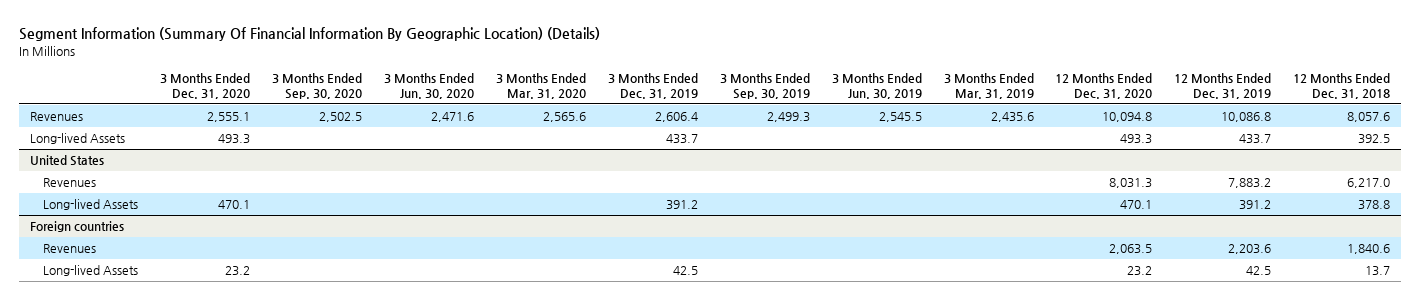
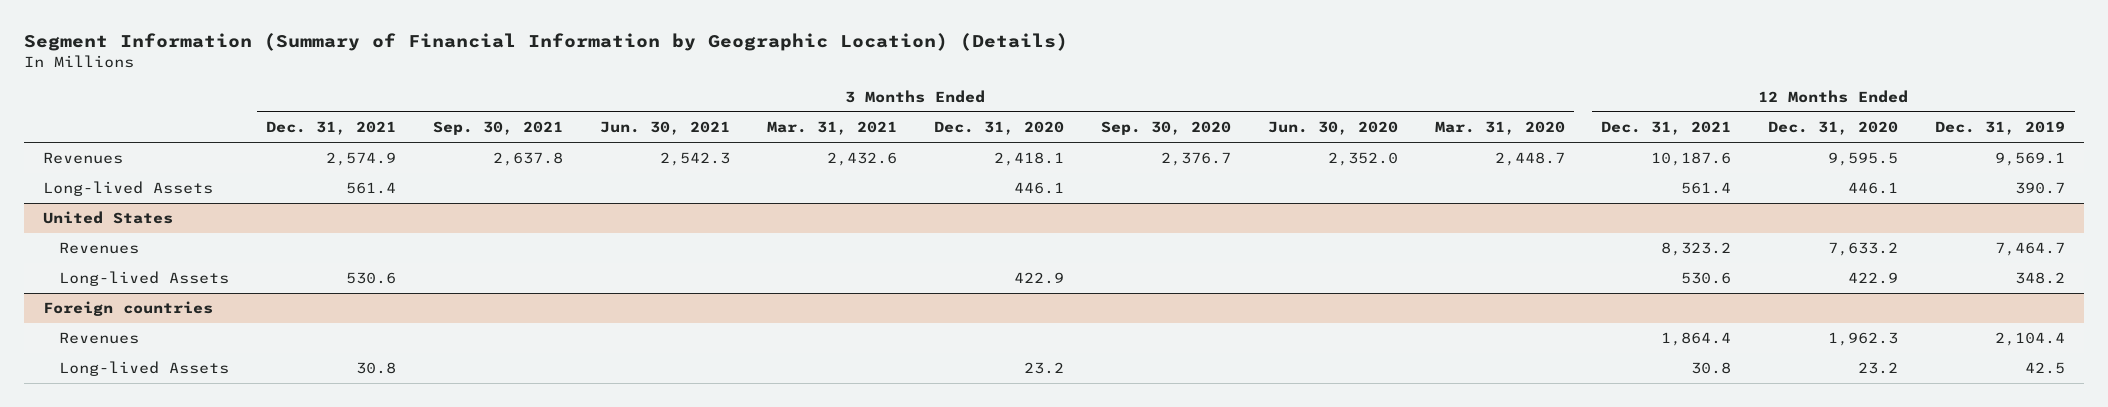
- Segment Information (Summary Of Financial Information By Geographic Location) (Details)
+ Segment Information (Summary of Financial Information by Geographic Location) (Details)
- | 3 Months Ended Dec. 31, 2020 | 3 Months Ended Sep. 30, 2020 | 3 Months Ended Jun. 30, 2020 | 3 Months Ended Mar. 31, 2020 | 3 Months Ended Dec. 31, 2019 | 3 Months Ended Sep. 30, 2019 | 3 Months Ended Jun. 30, 2019 | 3 Months Ended Mar. 31, 2019 | 12 Months Ended Dec. 31, 2020 | 12 Months Ended Dec. 31, 2019 | 12 Months Ended Dec. 31, 2018
+ | 3 Months Ended Dec. 31, 2021 | 3 Months Ended Sep. 30, 2021 | 3 Months Ended Jun. 30, 2021 | 3 Months Ended Mar. 31, 2021 | 3 Months Ended Dec. 31, 2020 | 3 Months Ended Sep. 30, 2020 | 3 Months Ended Jun. 30, 2020 | 3 Months Ended Mar. 31, 2020 | 12 Months Ended Dec. 31, 2021 | 12 Months Ended Dec. 31, 2020 | 12 Months Ended Dec. 31, 2019
- Revenues | 2,555.1 | 2,502.5 | 2,471.6 | 2,565.6 | 2,606.4 | 2,499.3 | 2,545.5 | 2,435.6 | 10,094.8 | 10,086.8 | 8,057.6
- Long-lived Assets | 493.3 | | | | 433.7 | | | | 493.3 | 433.7 | 392.5
+ Revenues | 2,574.9 | 2,637.8 | 2,542.3 | 2,432.6 | 2,418.1 | 2,376.7 | 2,352.0 | 2,448.7 | 10,187.6 | 9,595.5 | 9,569.1
+ Long-lived Assets | 561.4 | | | | 446.1 | | | | 561.4 | 446.1 | 390.7
@ United States
- Revenues | | | | | | | | | 8,031.3 | 7,883.2 | 6,217.0
- Long-lived Assets | 470.1 | | | | 391.2 | | | | 470.1 | 391.2 | 378.8
+ Revenues | | | | | | | | | 8,323.2 | 7,633.2 | 7,464.7
+ Long-lived Assets | 530.6 | | | | 422.9 | | | | 530.6 | 422.9 | 348.2
@ Foreign countries
- Revenues | | | | | | | | | 2,063.5 | 2,203.6 | 1,840.6
+ Revenues | | | | | | | | | 1,864.4 | 1,962.3 | 2,104.4

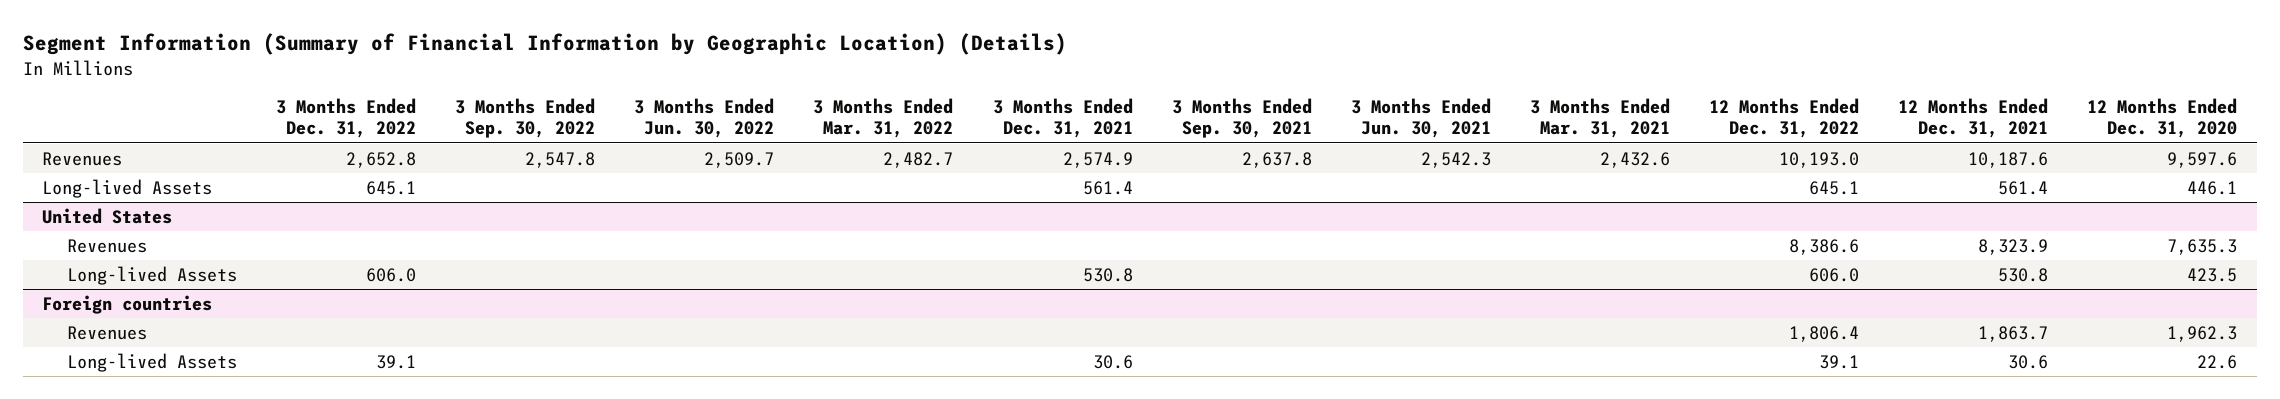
- | 3 Months Ended Dec. 31, 2021 | 3 Months Ended Sep. 30, 2021 | 3 Months Ended Jun. 30, 2021 | 3 Months Ended Mar. 31, 2021 | 3 Months Ended Dec. 31, 2020 | 3 Months Ended Sep. 30, 2020 | 3 Months Ended Jun. 30, 2020 | 3 Months Ended Mar. 31, 2020 | 12 Months Ended Dec. 31, 2021 | 12 Months Ended Dec. 31, 2020 | 12 Months Ended Dec. 31, 2019
+ | 3 Months Ended Dec. 31, 2022 | 3 Months Ended Sep. 30, 2022 | 3 Months Ended Jun. 30, 2022 | 3 Months Ended Mar. 31, 2022 | 3 Months Ended Dec. 31, 2021 | 3 Months Ended Sep. 30, 2021 | 3 Months Ended Jun. 30, 2021 | 3 Months Ended Mar. 31, 2021 | 12 Months Ended Dec. 31, 2022 | 12 Months Ended Dec. 31, 2021 | 12 Months Ended Dec. 31, 2020
- Revenues | 2,574.9 | 2,637.8 | 2,542.3 | 2,432.6 | 2,418.1 | 2,376.7 | 2,352.0 | 2,448.7 | 10,187.6 | 9,595.5 | 9,569.1
+ Revenues | 2,652.8 | 2,547.8 | 2,509.7 | 2,482.7 | 2,574.9 | 2,637.8 | 2,542.3 | 2,432.6 | 10,193.0 | 10,187.6 | 9,597.6
@ United States
- Revenues | | | | | | | | | 8,323.2 | 7,633.2 | 7,464.7
- Long-lived Assets | 530.6 | | | | 422.9 | | | | 530.6 | 422.9 | 348.2
+ Revenues | | | | | | | | | 8,386.6 | 8,323.9 | 7,635.3
+ Long-lived Assets | 606.0 | | | | 530.8 | | | | 606.0 | 530.8 | 423.5
@ Foreign countries
- Revenues | | | | | | | | | 1,864.4 | 1,962.3 | 2,104.4
- Long-lived Assets | 30.8 | | | | 23.2 | | | | 30.8 | 23.2 | 42.5
+ Revenues | | | | | | | | | 1,806.4 | 1,863.7 | 1,962.3
+ Long-lived Assets | 39.1 | | | | 30.6 | | | | 39.1 | 30.6 | 22.6

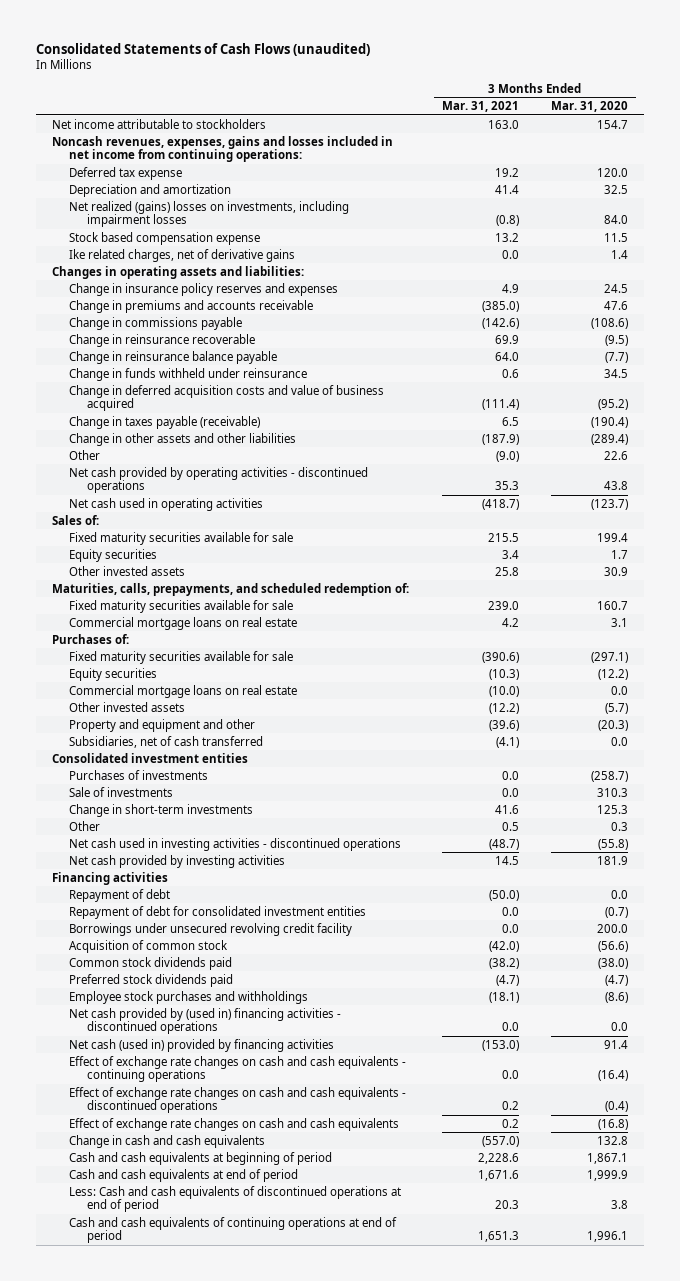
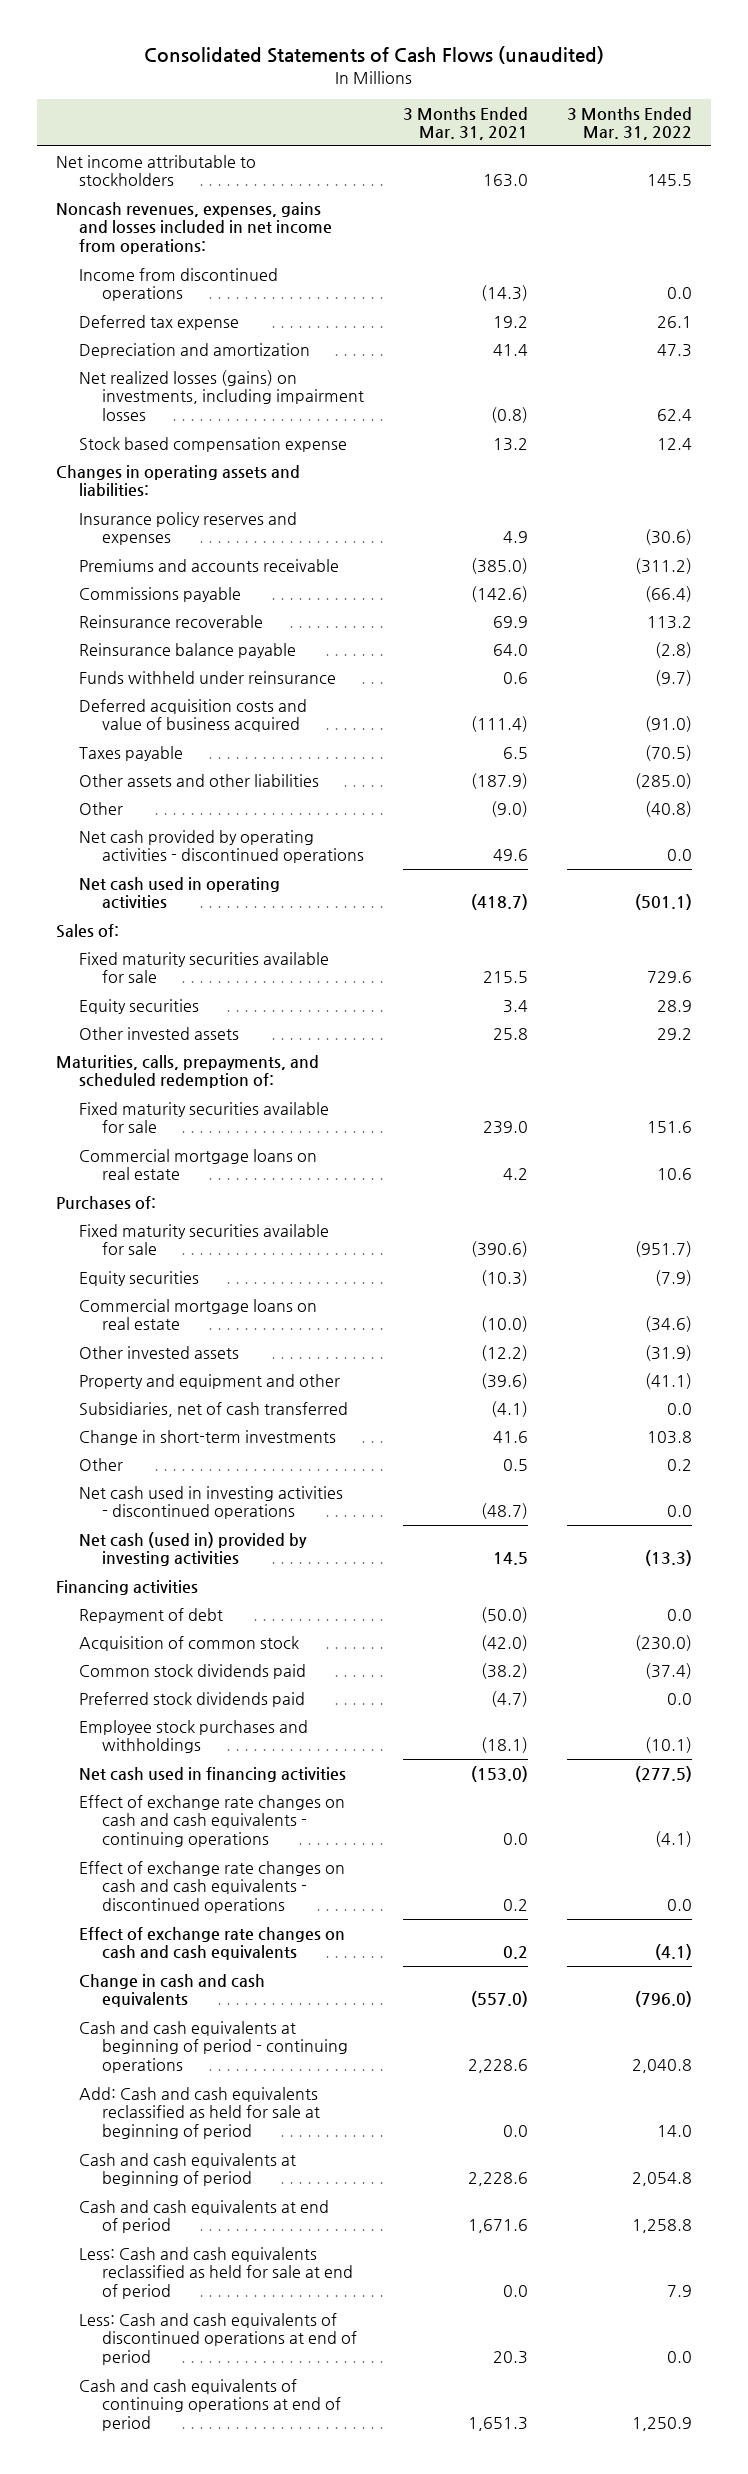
- | 3 Months Ended Mar. 31, 2021 | 3 Months Ended Mar. 31, 2020
+ | 3 Months Ended Mar. 31, 2021 | 3 Months Ended Mar. 31, 2022
- Noncash revenues, expenses, gains and losses included in net income from continuing operations:
+ Noncash revenues, expenses, gains and losses included in net income from operations:
+ Income from discontinued operations | (14.3) | 0.0
- Net realized (gains) losses on investments, including impairment losses | (0.8) | 84.0
+ Net realized losses (gains) on investments, including impairment losses | (0.8) | 62.4
- Ike related charges, net of derivative gains | 0.0 | 1.4
- Change in insurance policy reserves and expenses | 4.9 | 24.5
- Change in premiums and accounts receivable | (385.0) | 47.6
- Change in commissions payable | (142.6) | (108.6)
- Change in reinsurance recoverable | 69.9 | (9.5)
- Change in reinsurance balance payable | 64.0 | (7.7)
- Change in funds withheld under reinsurance | 0.6 | 34.5
- Change in deferred acquisition costs and value of business acquired | (111.4) | (95.2)
- Change in taxes payable (receivable) | 6.5 | (190.4)
- Change in other assets and other liabilities | (187.9) | (289.4)
+ Insurance policy reserves and expenses | 4.9 | (30.6)
+ Premiums and accounts receivable | (385.0) | (311.2)
+ Commissions payable | (142.6) | (66.4)
+ Reinsurance recoverable | 69.9 | 113.2
+ Reinsurance balance payable | 64.0 | (2.8)
+ Funds withheld under reinsurance | 0.6 | (9.7)
+ Deferred acquisition costs and value of business acquired | (111.4) | (91.0)
+ Taxes payable | 6.5 | (70.5)
+ Other assets and other liabilities | (187.9) | (285.0)
- Net cash provided by operating activities - discontinued operations | 35.3 | 43.8
+ Net cash provided by operating activities - discontinued operations | 49.6 | 0.0
- Consolidated investment entities
- Purchases of investments | 0.0 | (258.7)
- Sale of investments | 0.0 | 310.3
- Net cash provided by investing activities | 14.5 | 181.9
+ Net cash (used in) provided by investing activities | 14.5 | (13.3)
- Repayment of debt for consolidated investment entities | 0.0 | (0.7)
- Borrowings under unsecured revolving credit facility | 0.0 | 200.0
- Net cash provided by (used in) financing activities - discontinued operations | 0.0 | 0.0
- Net cash (used in) provided by financing activities | (153.0) | 91.4
+ Net cash used in financing activities | (153.0) | (277.5)
+ Cash and cash equivalents at beginning of period - continuing operations | 2,228.6 | 2,040.8
+ Add: Cash and cash equivalents reclassified as held for sale at beginning of period | 0.0 | 14.0
+ Less: Cash and cash equivalents reclassified as held for sale at end of period | 0.0 | 7.9

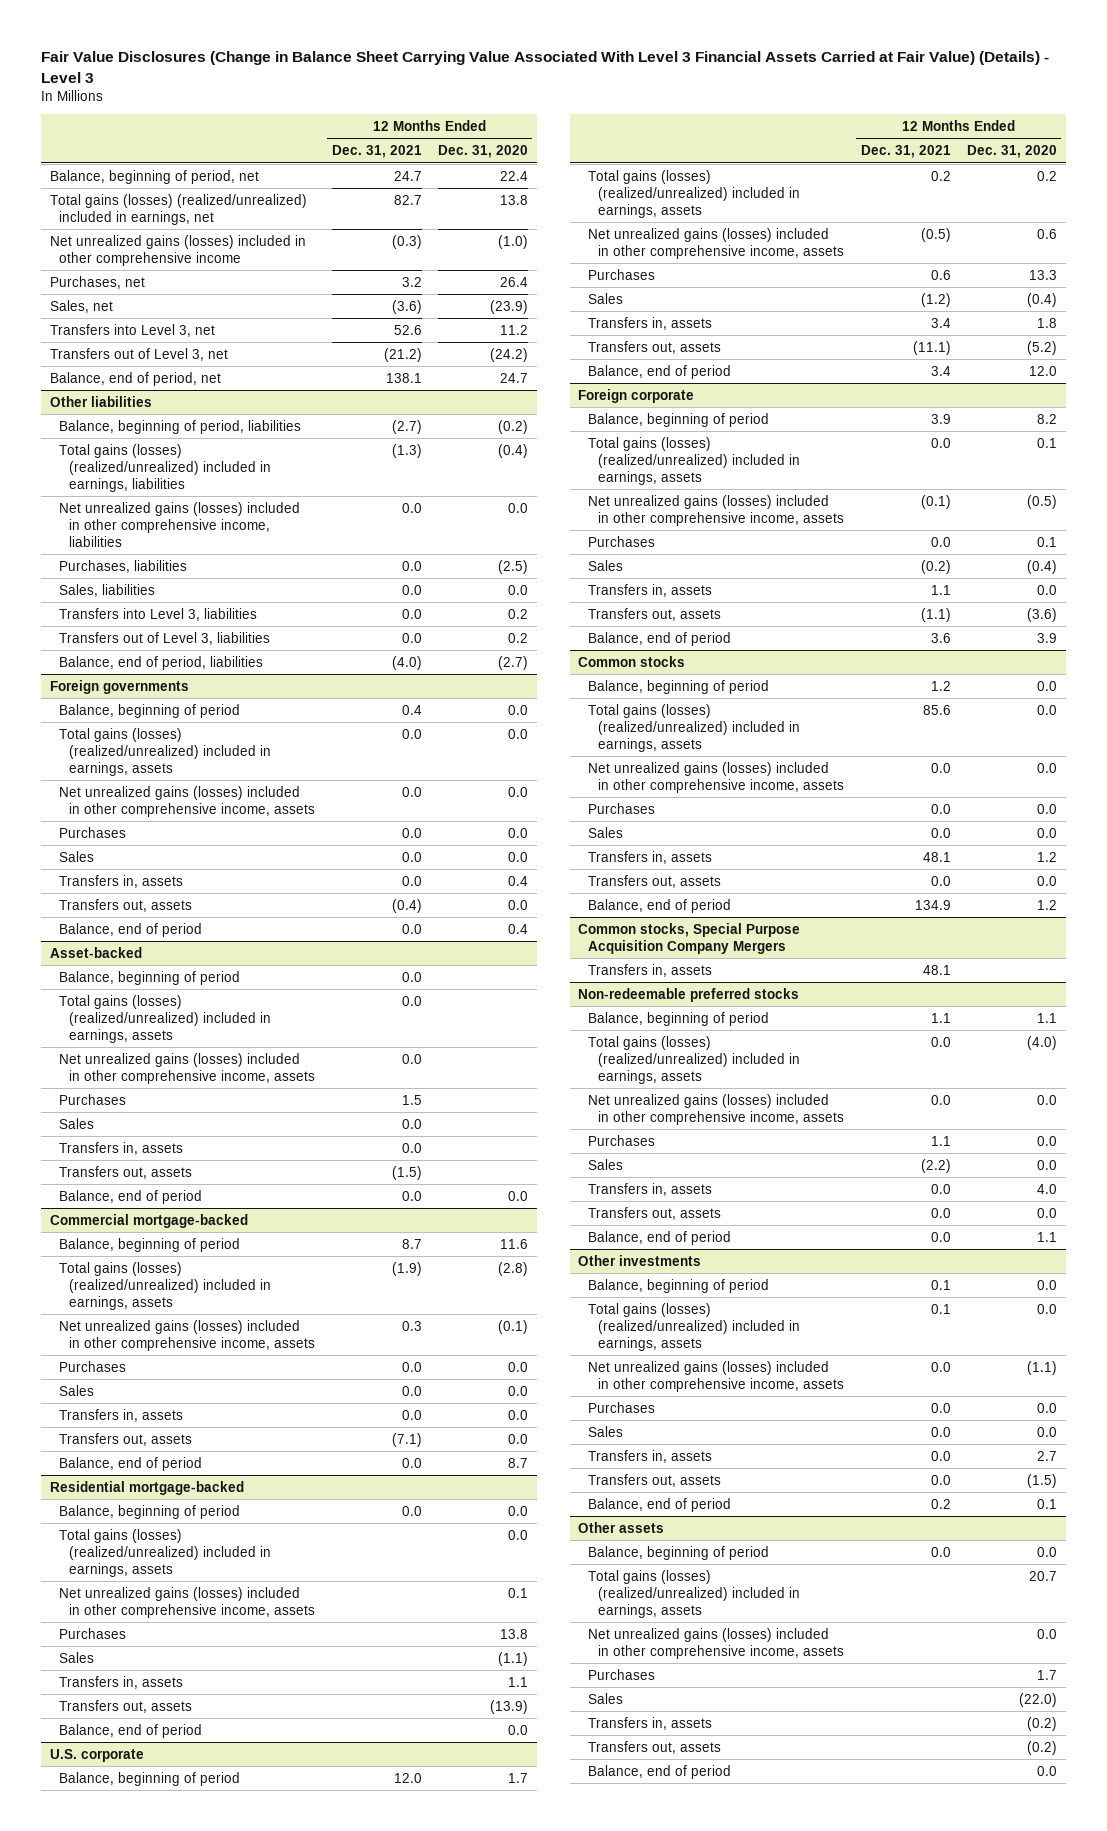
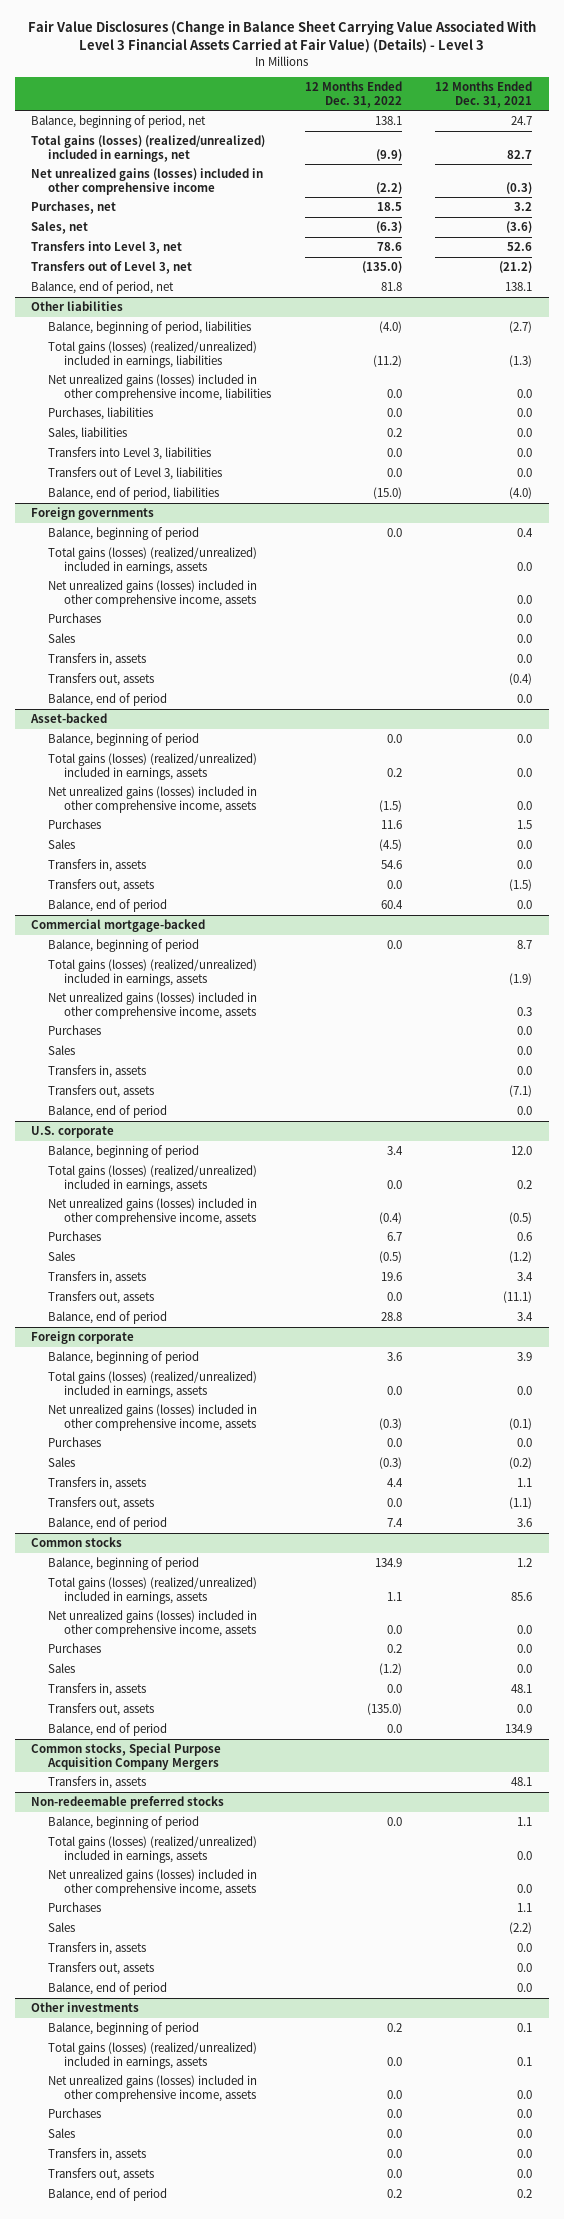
- | 12 Months Ended Dec. 31, 2021 | 12 Months Ended Dec. 31, 2020
+ | 12 Months Ended Dec. 31, 2022 | 12 Months Ended Dec. 31, 2021
- Residential mortgage-backed
- Balance, beginning of period | 0.0 | 0.0
- Total gains (losses) (realized/unrealized) included in earnings, assets | | 0.0
- Net unrealized gains (losses) included in other comprehensive income, assets | | 0.1
- Purchases | | 13.8
- Sales | | (1.1)
- Transfers in, assets | | 1.1
- Transfers out, assets | | (13.9)
- Balance, end of period | | 0.0
- Other assets
- Balance, beginning of period | 0.0 | 0.0
- Total gains (losses) (realized/unrealized) included in earnings, assets | | 20.7
- Net unrealized gains (losses) included in other comprehensive income, assets | | 0.0
- Purchases | | 1.7
- Sales | | (22.0)
- Transfers in, assets | | (0.2)
- Transfers out, assets | | (0.2)
- Balance, end of period | | 0.0

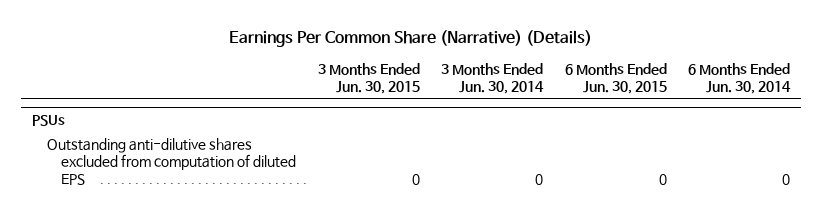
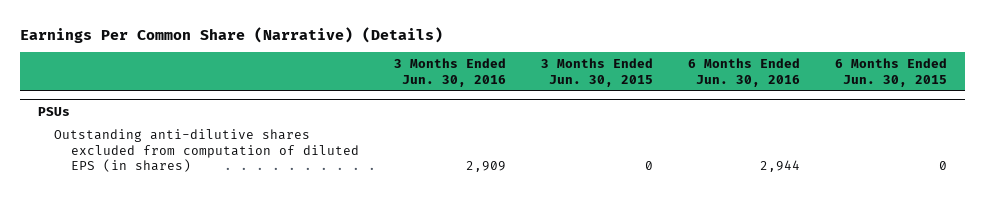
- | 3 Months Ended Jun. 30, 2015 | 3 Months Ended Jun. 30, 2014 | 6 Months Ended Jun. 30, 2015 | 6 Months Ended Jun. 30, 2014
+ | 3 Months Ended Jun. 30, 2016 | 3 Months Ended Jun. 30, 2015 | 6 Months Ended Jun. 30, 2016 | 6 Months Ended Jun. 30, 2015
@ PSUs
- Outstanding anti-dilutive shares excluded from computation of diluted EPS | 0 | 0 | 0 | 0
+ Outstanding anti-dilutive shares excluded from computation of diluted EPS (in shares) | 2,909 | 0 | 2,944 | 0

